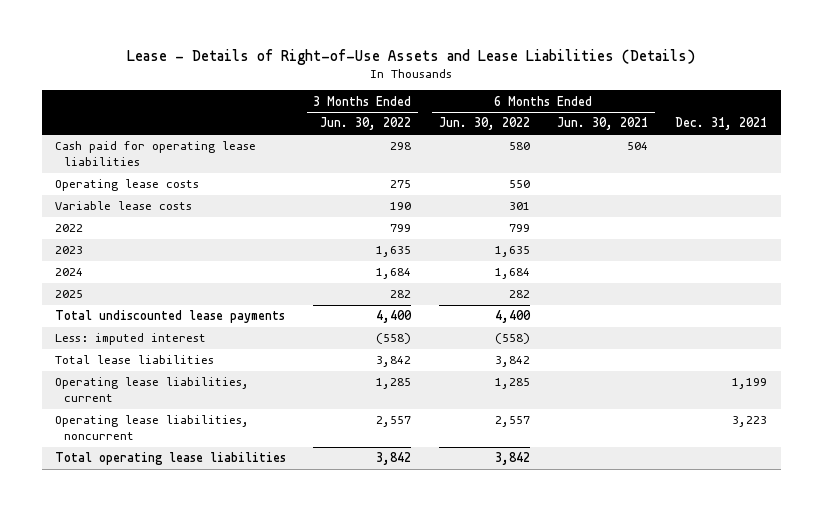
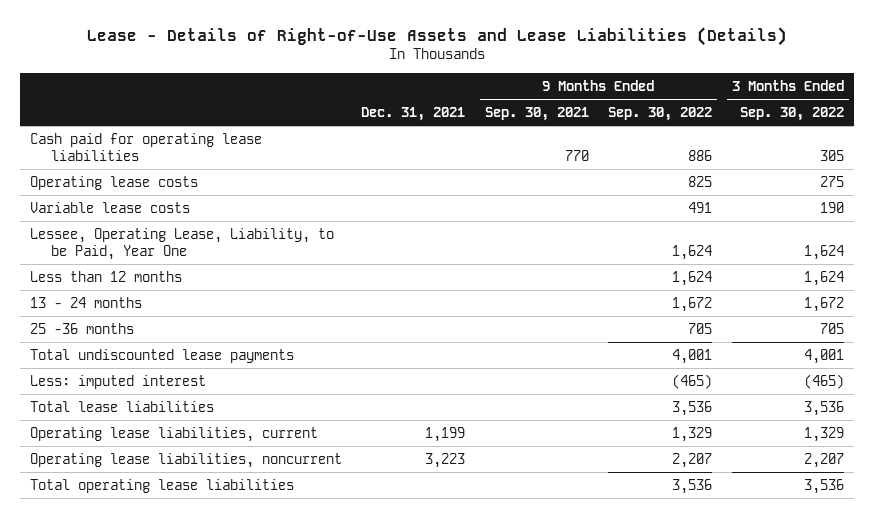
- | 3 Months Ended Jun. 30, 2022 | 6 Months Ended Jun. 30, 2022 | 6 Months Ended Jun. 30, 2021 | Dec. 31, 2021
+ | Dec. 31, 2021 | 9 Months Ended Sep. 30, 2021 | 9 Months Ended Sep. 30, 2022 | 3 Months Ended Sep. 30, 2022
- 2022 | 799 | 799 | |
- 2023 | 1,635 | 1,635 | |
- 2024 | 1,684 | 1,684 | |
- 2025 | 282 | 282 | |
+ Lessee, Operating Lease, Liability, to be Paid, Year One | | | 1,624 | 1,624
+ Less than 12 months | | | 1,624 | 1,624
+ 13 - 24 months | | | 1,672 | 1,672
+ 25 -36 months | | | 705 | 705

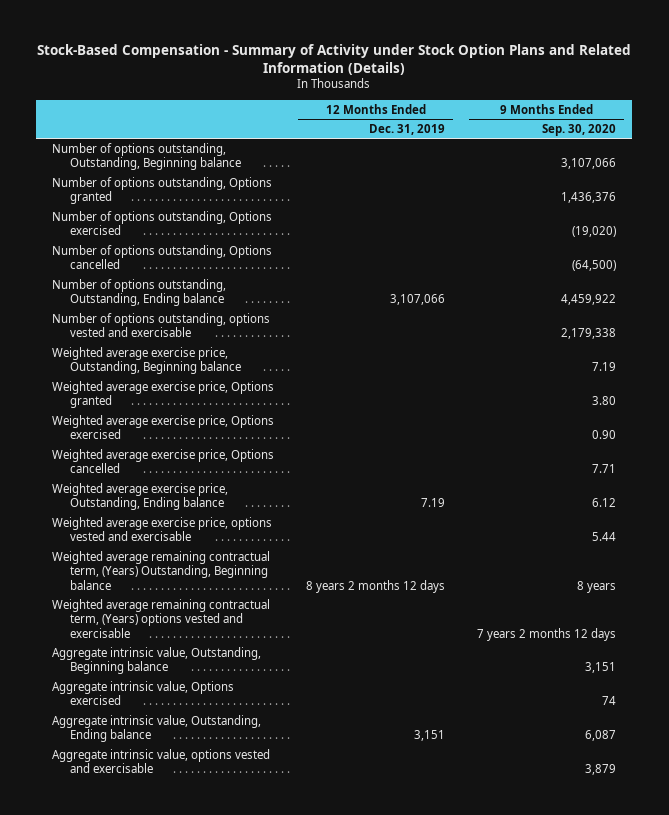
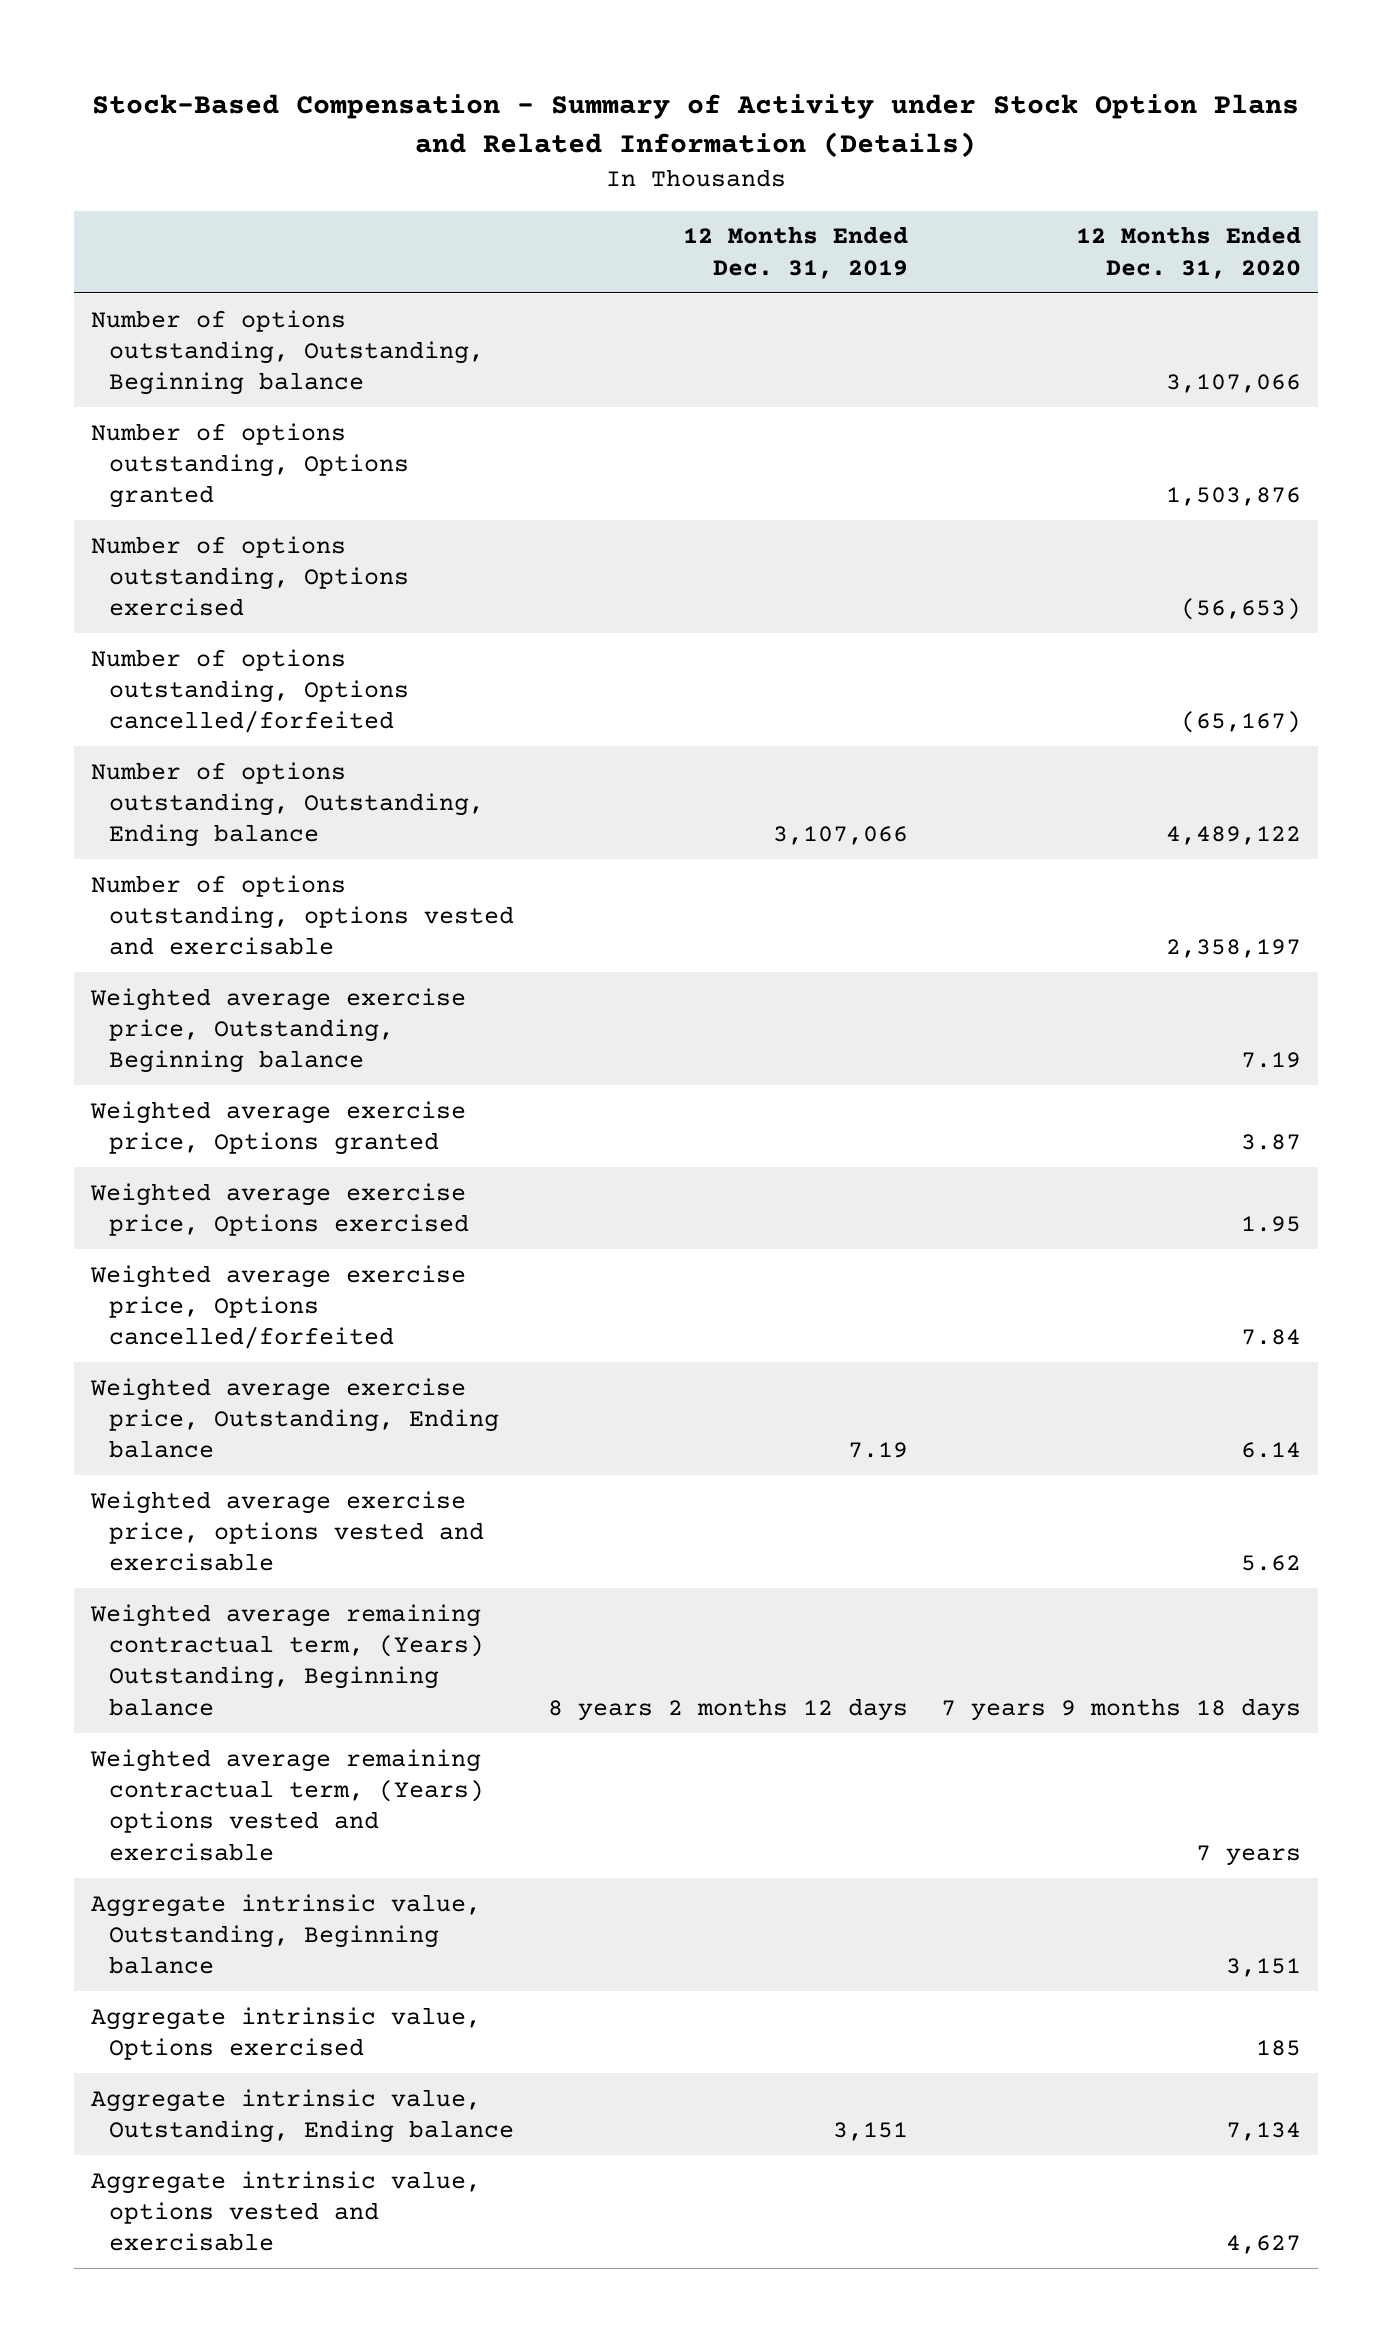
- | 12 Months Ended Dec. 31, 2019 | 9 Months Ended Sep. 30, 2020
+ | 12 Months Ended Dec. 31, 2019 | 12 Months Ended Dec. 31, 2020
- Number of options outstanding, Options cancelled | | (64,500)
+ Number of options outstanding, Options cancelled/forfeited | | (65,167)
- Weighted average exercise price, Options cancelled | | 7.71
+ Weighted average exercise price, Options cancelled/forfeited | | 7.84

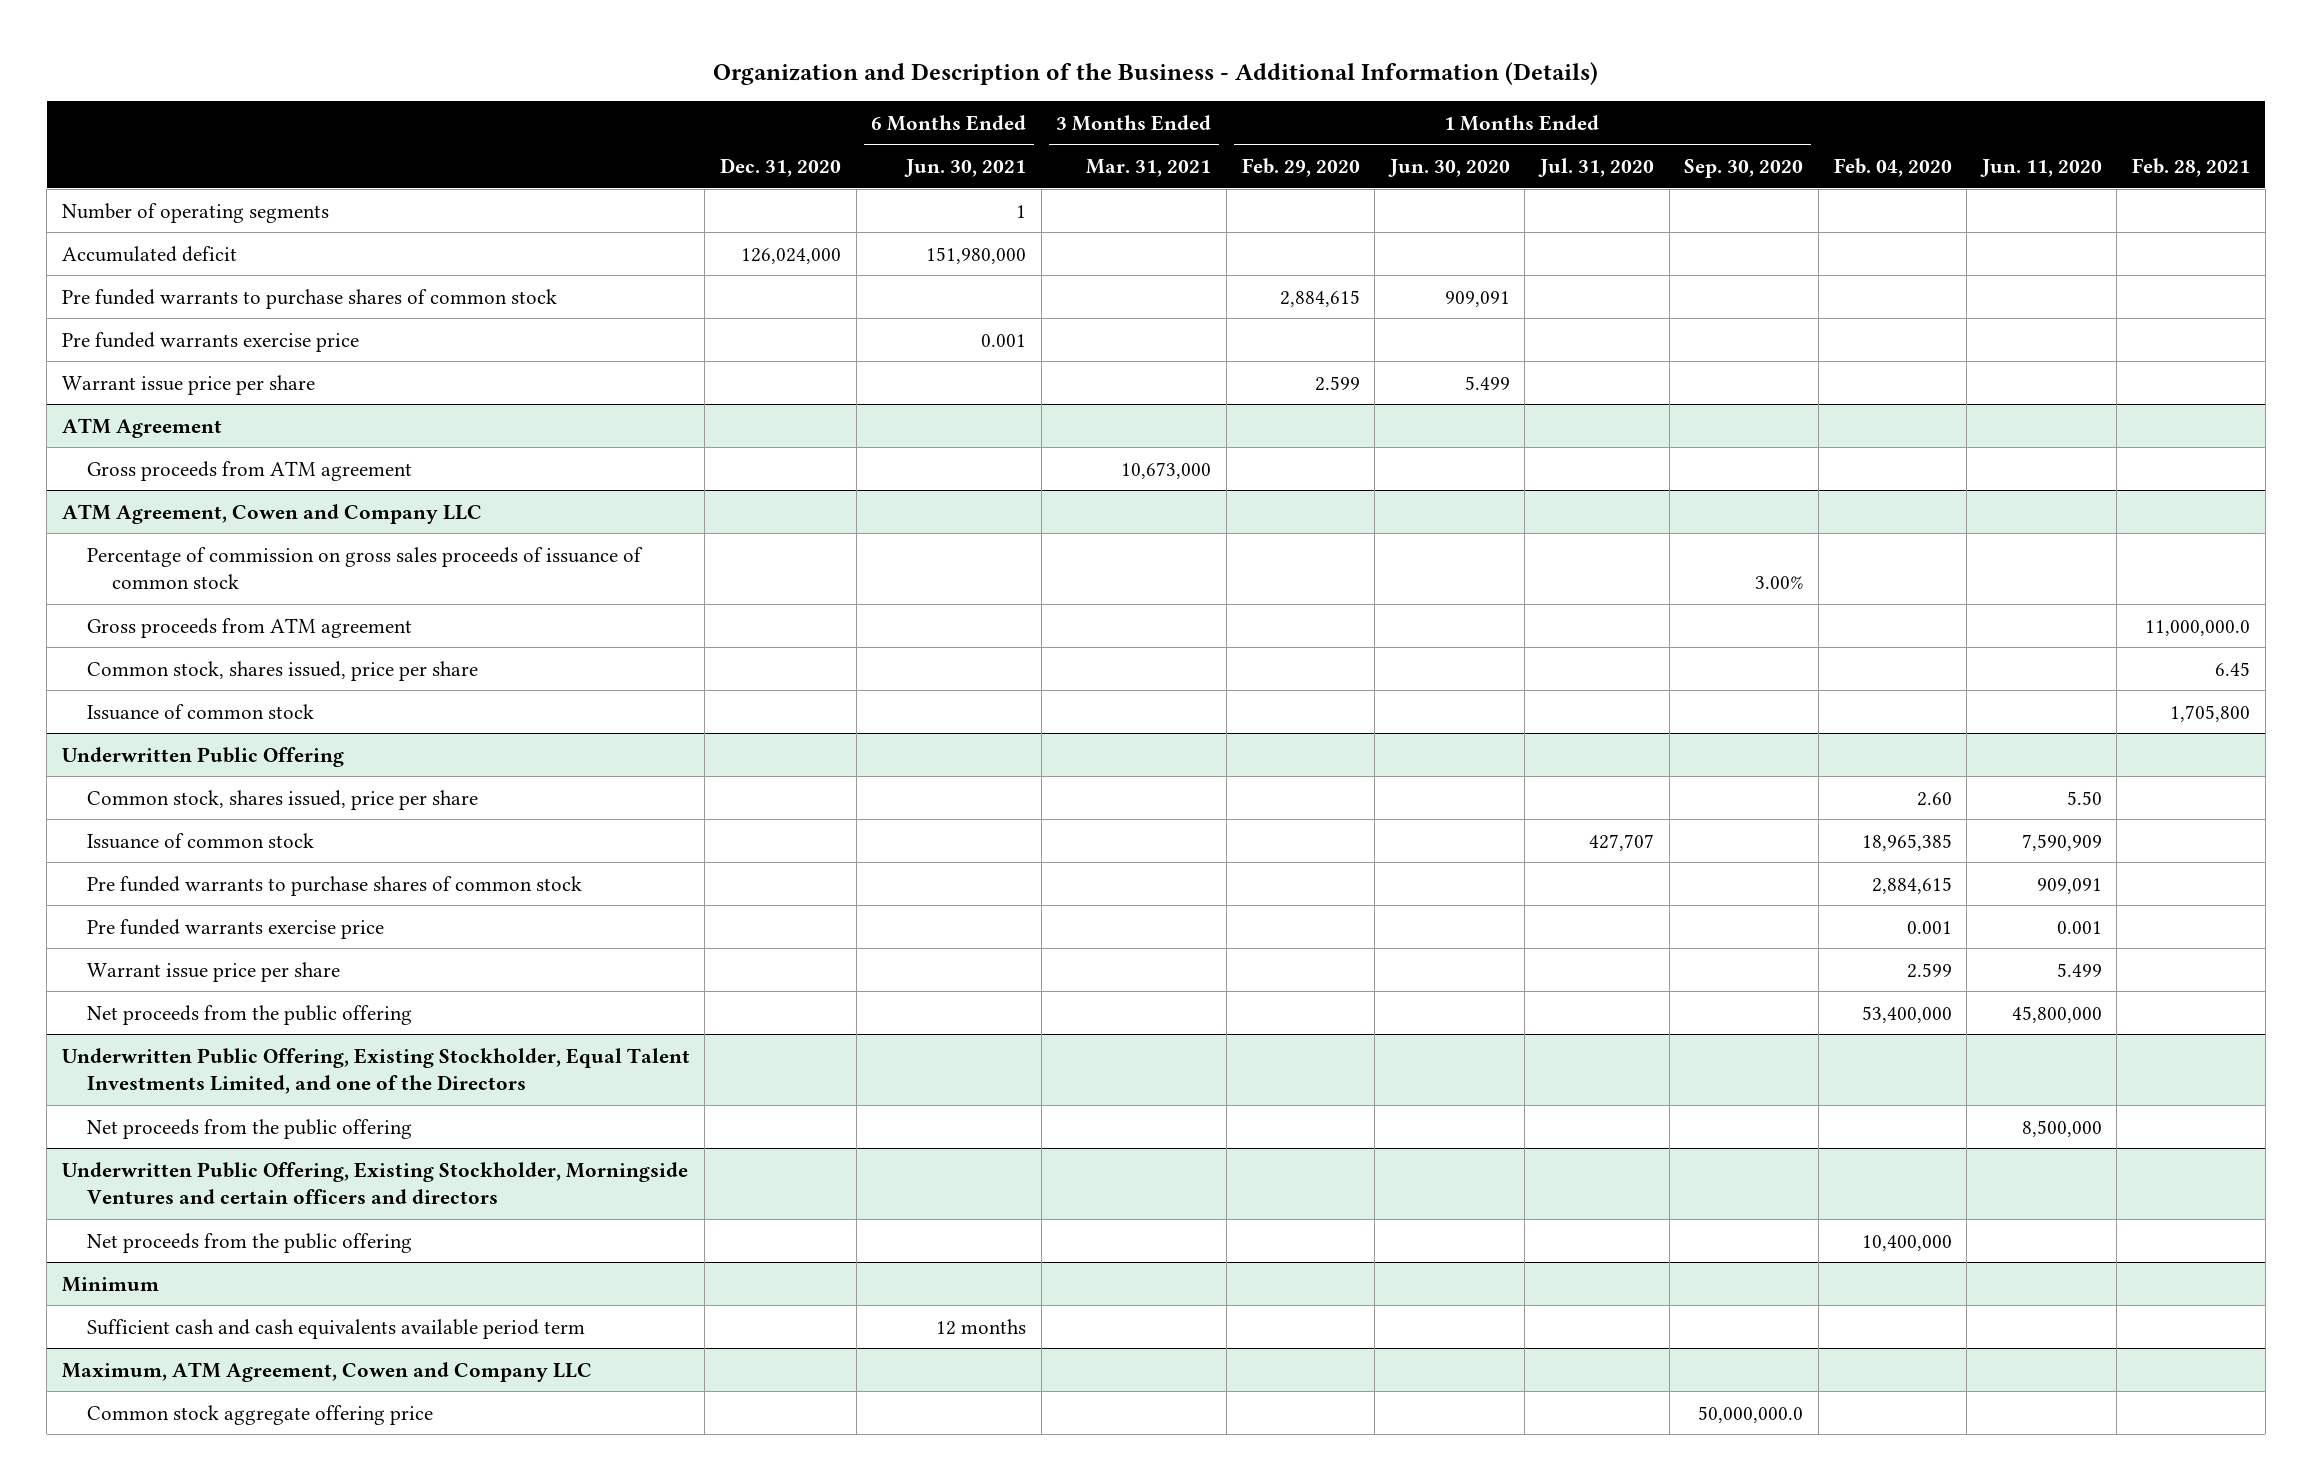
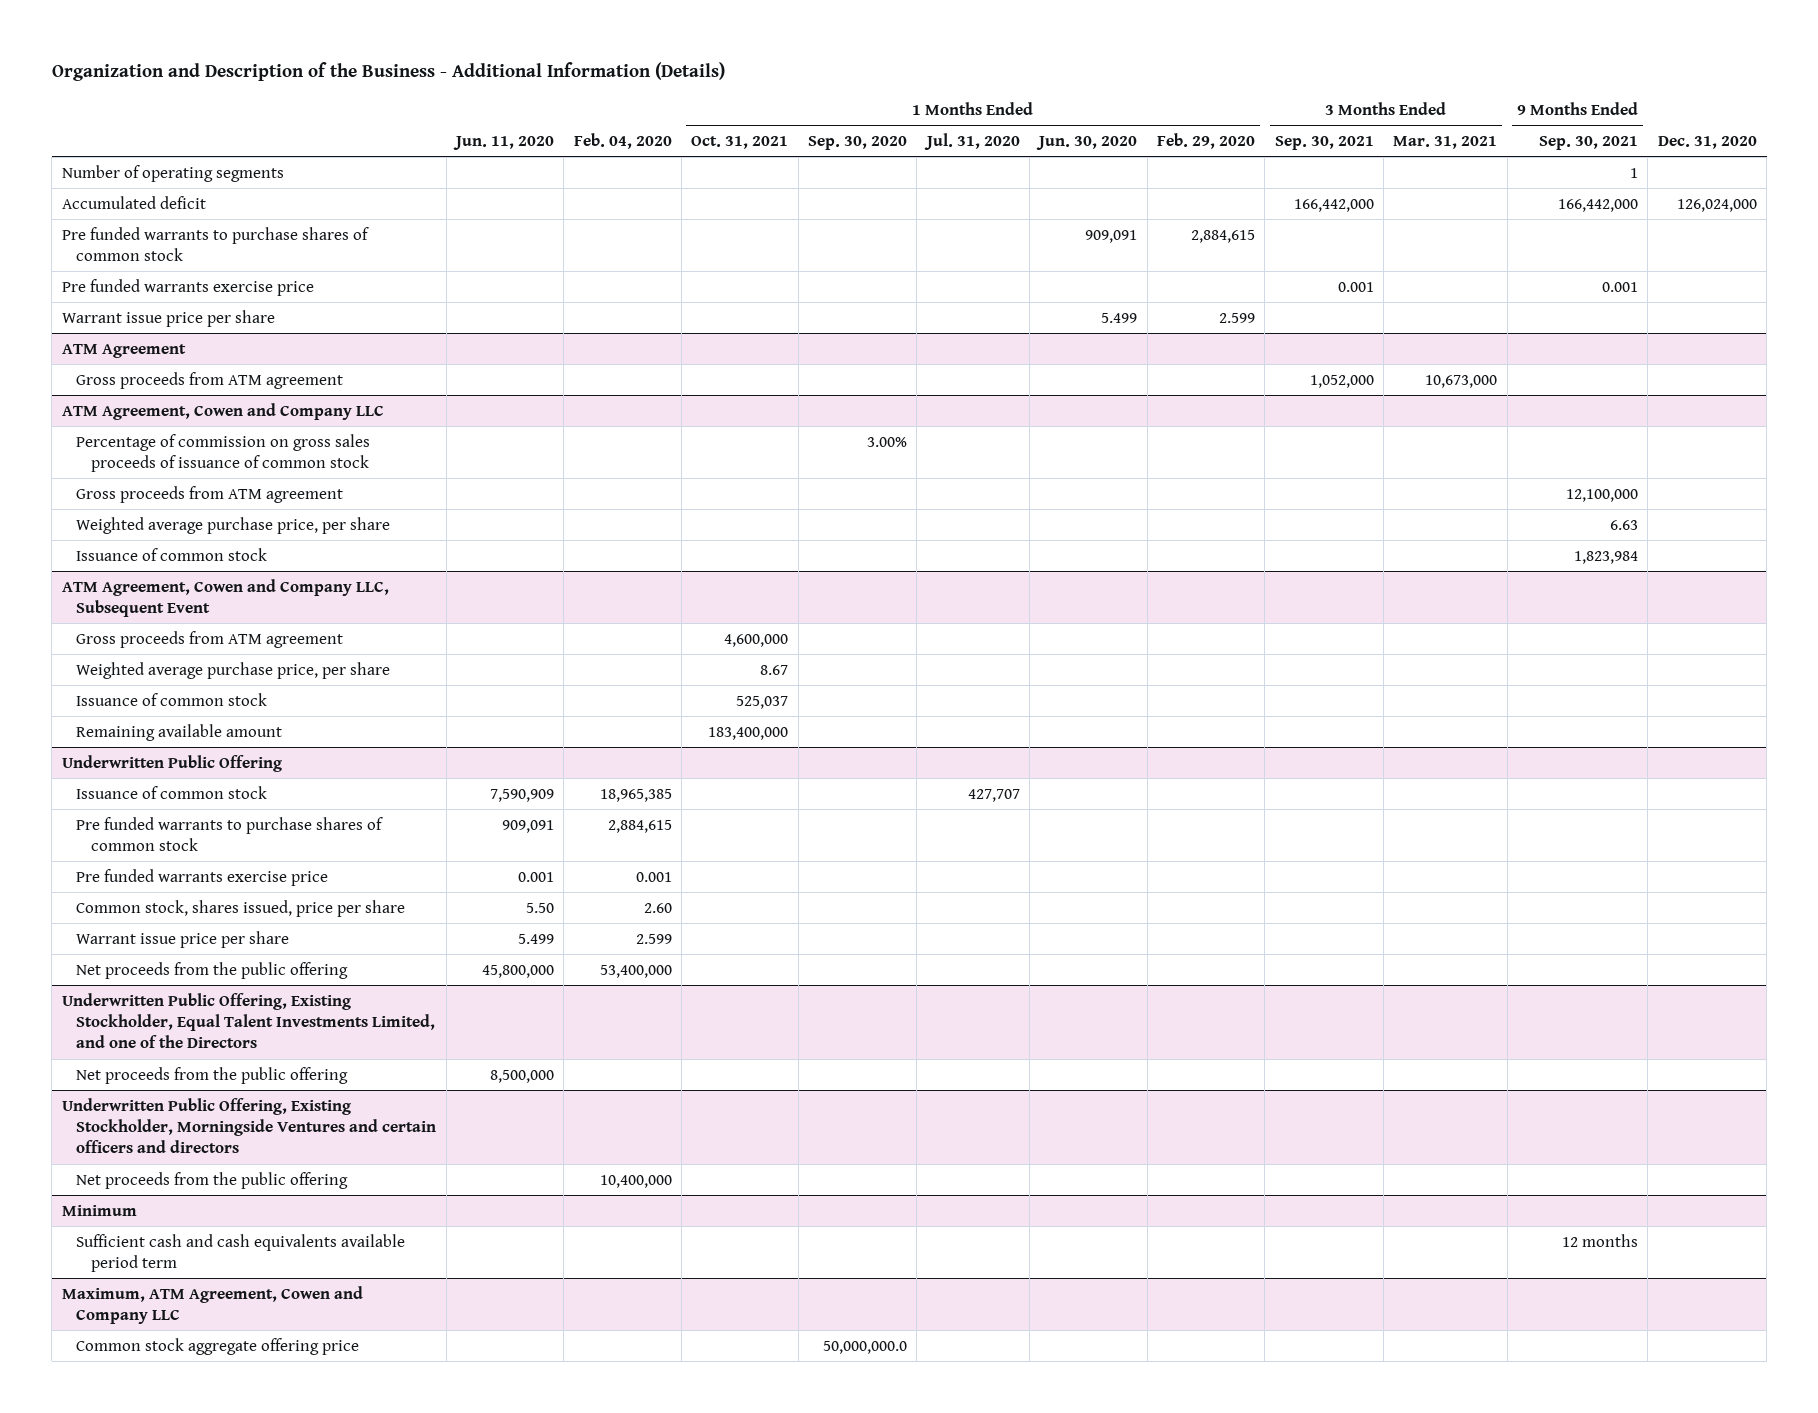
- | Dec. 31, 2020 | 6 Months Ended Jun. 30, 2021 | 3 Months Ended Mar. 31, 2021 | 1 Months Ended Feb. 29, 2020 | 1 Months Ended Jun. 30, 2020 | 1 Months Ended Jul. 31, 2020 | 1 Months Ended Sep. 30, 2020 | Feb. 04, 2020 | Jun. 11, 2020 | Feb. 28, 2021
+ | Jun. 11, 2020 | Feb. 04, 2020 | 1 Months Ended Oct. 31, 2021 | 1 Months Ended Sep. 30, 2020 | 1 Months Ended Jul. 31, 2020 | 1 Months Ended Jun. 30, 2020 | 1 Months Ended Feb. 29, 2020 | 3 Months Ended Sep. 30, 2021 | 3 Months Ended Mar. 31, 2021 | 9 Months Ended Sep. 30, 2021 | Dec. 31, 2020
@ ATM Agreement, Cowen and Company LLC
- Common stock, shares issued, price per share | | | | | | | | | | 6.45
+ Weighted average purchase price, per share | | | | | | | | | | 6.63 |
+ ATM Agreement, Cowen and Company LLC, Subsequent Event
+ Gross proceeds from ATM agreement | | | 4,600,000 | | | | | | | |
+ Weighted average purchase price, per share | | | 8.67 | | | | | | | |
+ Issuance of common stock | | | 525,037 | | | | | | | |
+ Remaining available amount | | | 183,400,000 | | | | | | | |
@ Underwritten Public Offering
moved down: Common stock, shares issued, price per share | 5.50 | 2.60 | | | | | | | | |

